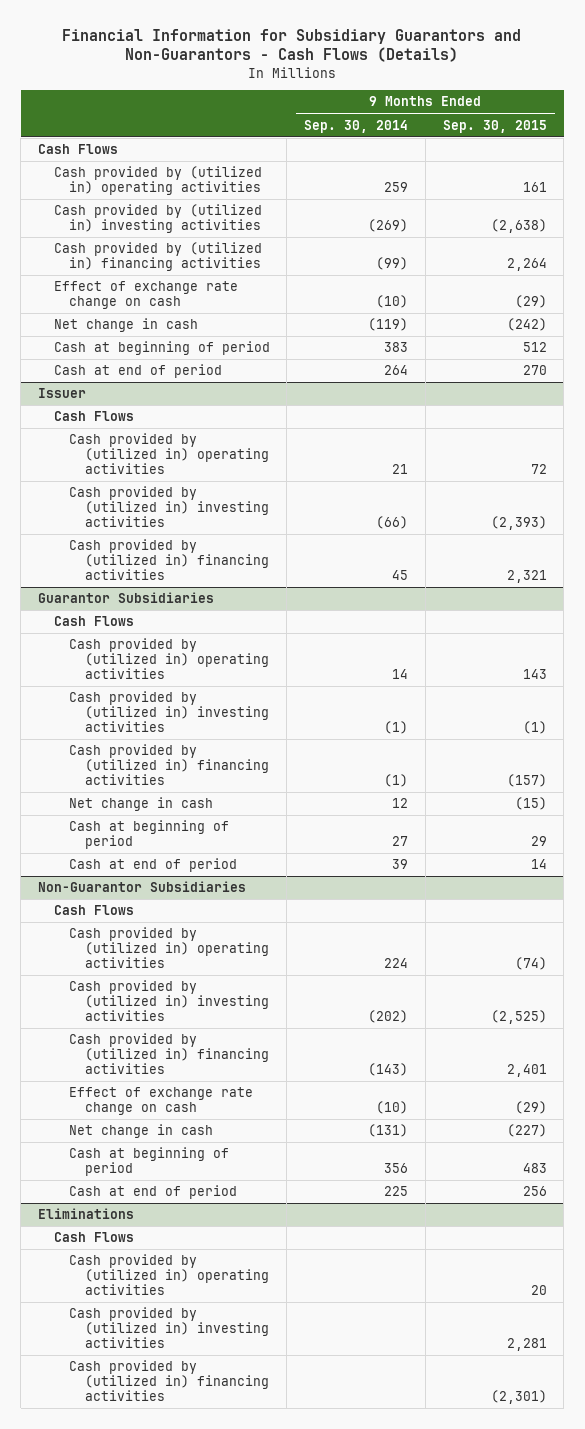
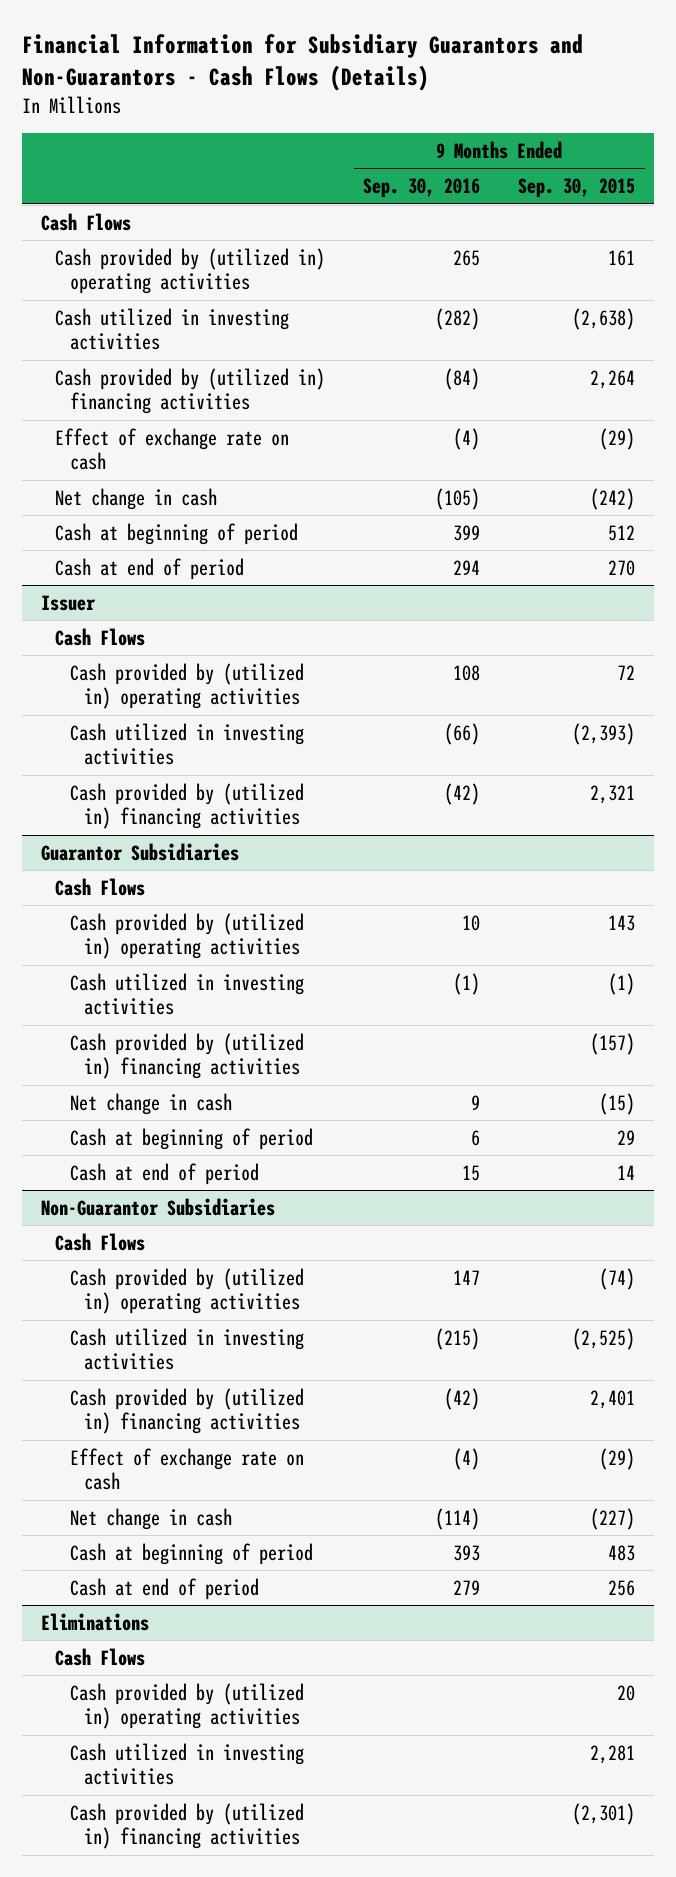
- | 9 Months Ended Sep. 30, 2014 | 9 Months Ended Sep. 30, 2015
+ | 9 Months Ended Sep. 30, 2016 | 9 Months Ended Sep. 30, 2015
- Cash provided by (utilized in) investing activities | (269) | (2,638)
+ Cash utilized in investing activities | (282) | (2,638)
- Effect of exchange rate change on cash | (10) | (29)
+ Effect of exchange rate on cash | (4) | (29)
@ Issuer
- Cash provided by (utilized in) investing activities | (66) | (2,393)
+ Cash utilized in investing activities | (66) | (2,393)
@ Guarantor Subsidiaries
- Cash provided by (utilized in) investing activities | (1) | (1)
+ Cash utilized in investing activities | (1) | (1)
@ Non-Guarantor Subsidiaries
- Cash provided by (utilized in) investing activities | (202) | (2,525)
+ Cash utilized in investing activities | (215) | (2,525)
- Effect of exchange rate change on cash | (10) | (29)
+ Effect of exchange rate on cash | (4) | (29)
@ Eliminations
- Cash provided by (utilized in) investing activities | | 2,281
+ Cash utilized in investing activities | | 2,281

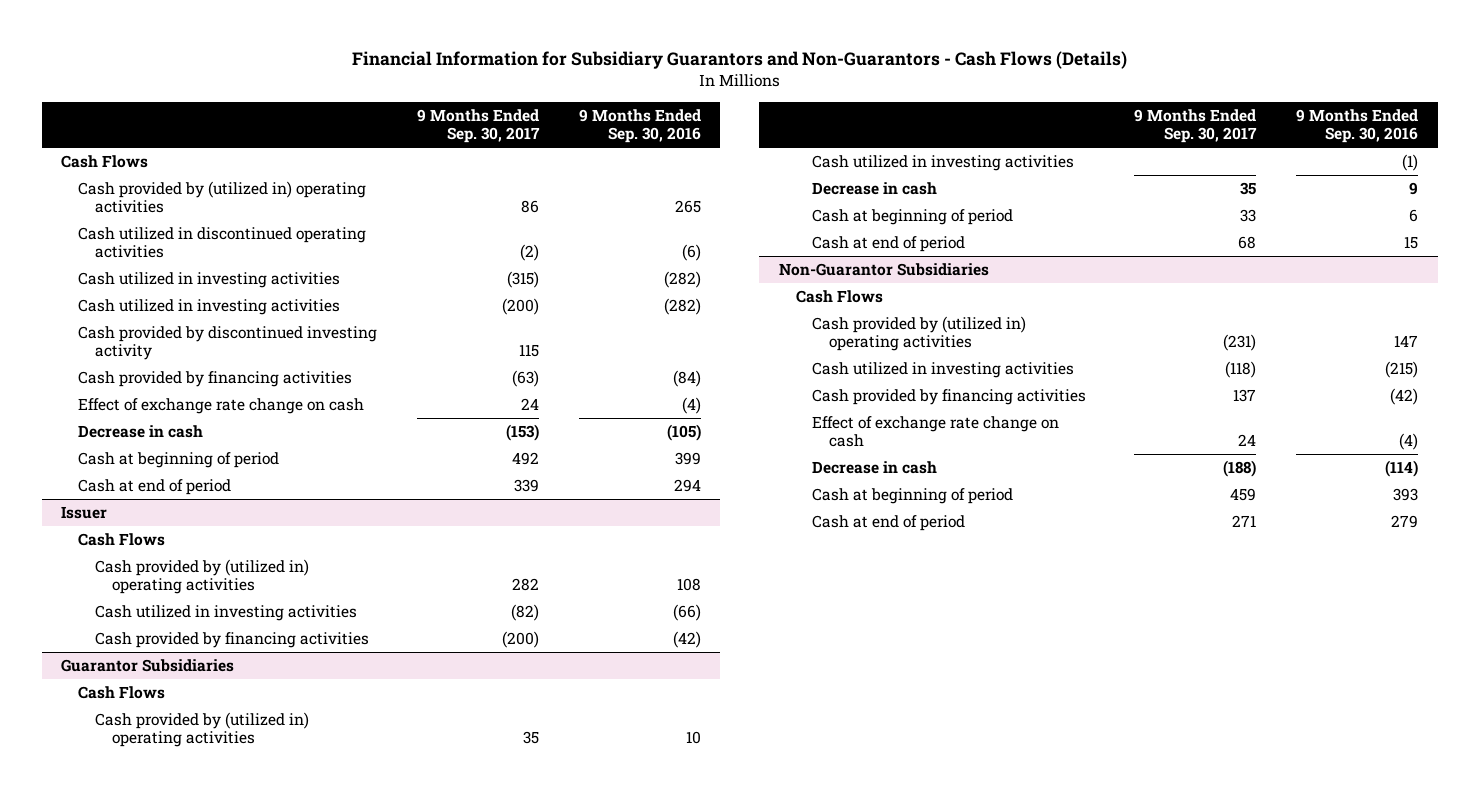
- | 9 Months Ended Sep. 30, 2016 | 9 Months Ended Sep. 30, 2015
+ | 9 Months Ended Sep. 30, 2017 | 9 Months Ended Sep. 30, 2016
+ Cash utilized in discontinued operating activities | (2) | (6)
- Cash provided by (utilized in) financing activities | (84) | 2,264
- Effect of exchange rate on cash | (4) | (29)
- Net change in cash | (105) | (242)
+ Cash utilized in investing activities | (200) | (282)
+ Cash provided by discontinued investing activity | 115 |
+ Cash provided by financing activities | (63) | (84)
+ Effect of exchange rate change on cash | 24 | (4)
+ Decrease in cash | (153) | (105)
@ Issuer
- Cash provided by (utilized in) financing activities | (42) | 2,321
+ Cash provided by financing activities | (200) | (42)
@ Guarantor Subsidiaries
- Cash provided by (utilized in) financing activities | | (157)
- Net change in cash | 9 | (15)
+ Decrease in cash | 35 | 9
@ Non-Guarantor Subsidiaries
- Cash provided by (utilized in) financing activities | (42) | 2,401
- Effect of exchange rate on cash | (4) | (29)
- Net change in cash | (114) | (227)
+ Cash provided by financing activities | 137 | (42)
+ Effect of exchange rate change on cash | 24 | (4)
+ Decrease in cash | (188) | (114)
- Eliminations
- Cash Flows
- Cash provided by (utilized in) operating activities | | 20
- Cash utilized in investing activities | | 2,281
- Cash provided by (utilized in) financing activities | | (2,301)

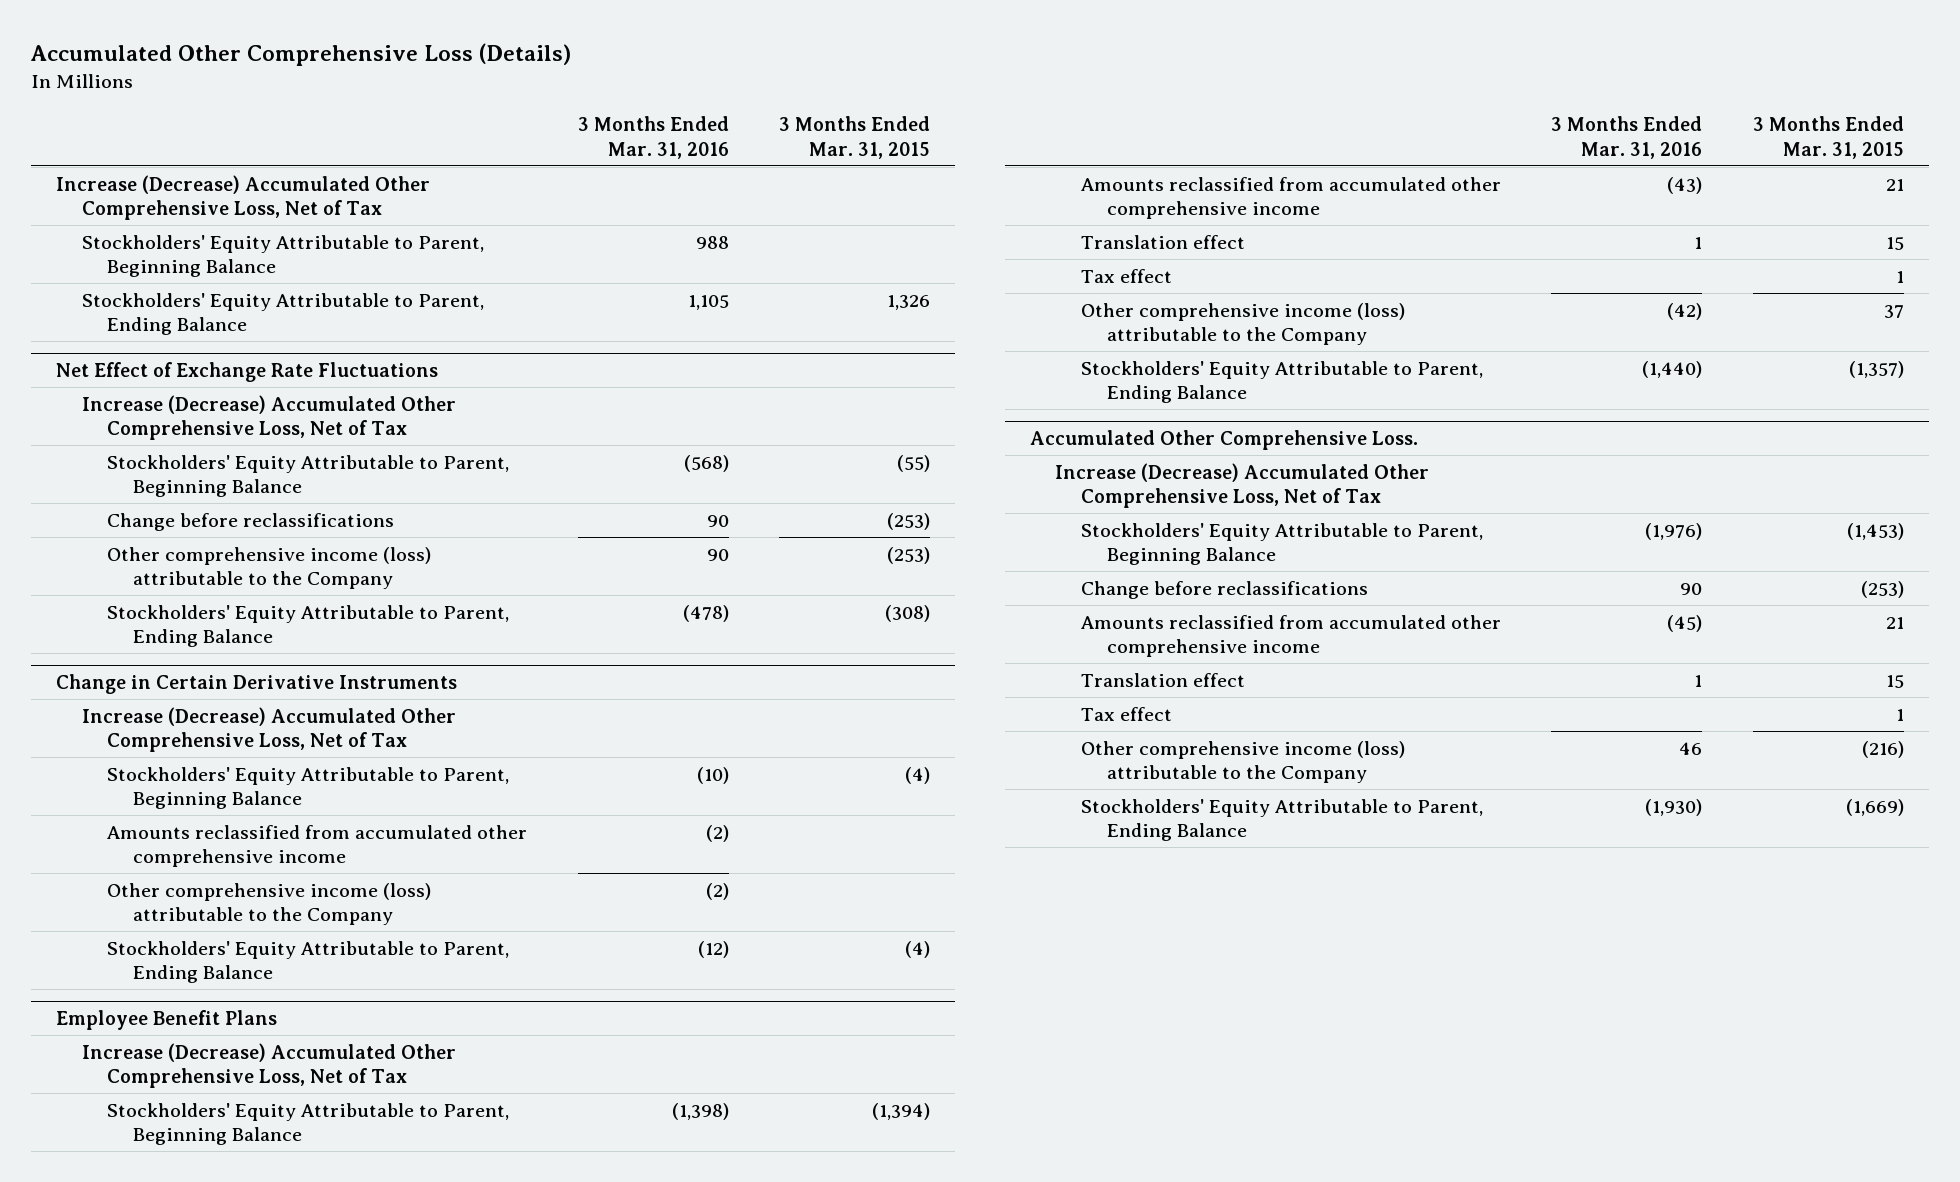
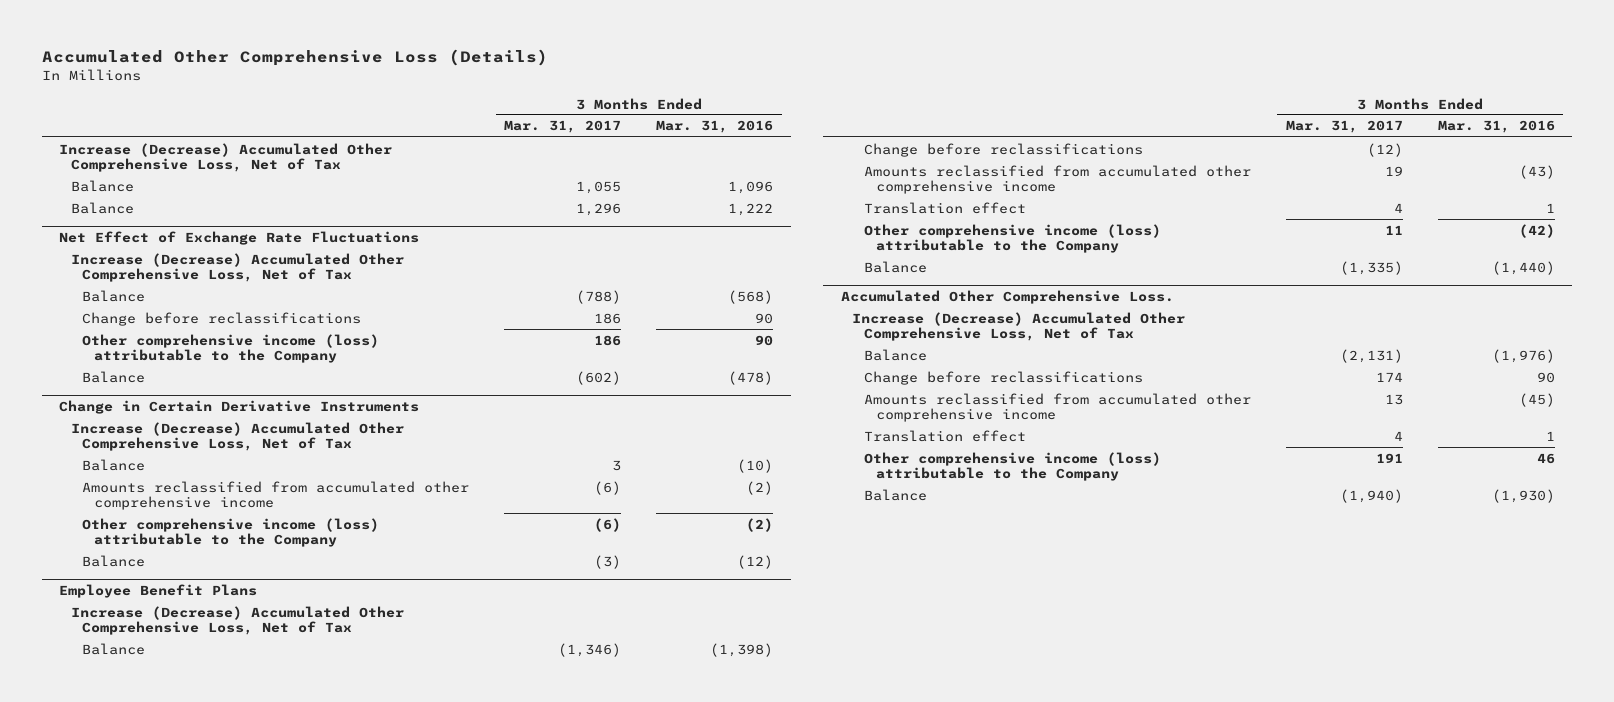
- | 3 Months Ended Mar. 31, 2016 | 3 Months Ended Mar. 31, 2015
+ | 3 Months Ended Mar. 31, 2017 | 3 Months Ended Mar. 31, 2016
- Stockholders' Equity Attributable to Parent, Beginning Balance | 988 |
- Stockholders' Equity Attributable to Parent, Ending Balance | 1,105 | 1,326
+ Balance | 1,055 | 1,096
+ Balance | 1,296 | 1,222
@ Net Effect of Exchange Rate Fluctuations
- Stockholders' Equity Attributable to Parent, Beginning Balance | (568) | (55)
+ Balance | (788) | (568)
- Stockholders' Equity Attributable to Parent, Ending Balance | (478) | (308)
+ Balance | (602) | (478)
@ Change in Certain Derivative Instruments
- Stockholders' Equity Attributable to Parent, Beginning Balance | (10) | (4)
+ Balance | 3 | (10)
- Stockholders' Equity Attributable to Parent, Ending Balance | (12) | (4)
+ Balance | (3) | (12)
@ Employee Benefit Plans
- Stockholders' Equity Attributable to Parent, Beginning Balance | (1,398) | (1,394)
+ Balance | (1,346) | (1,398)
+ Change before reclassifications | (12) |
- Tax effect | | 1
- Stockholders' Equity Attributable to Parent, Ending Balance | (1,440) | (1,357)
+ Balance | (1,335) | (1,440)
@ Accumulated Other Comprehensive Loss.
- Stockholders' Equity Attributable to Parent, Beginning Balance | (1,976) | (1,453)
+ Balance | (2,131) | (1,976)
- Tax effect | | 1
- Stockholders' Equity Attributable to Parent, Ending Balance | (1,930) | (1,669)
+ Balance | (1,940) | (1,930)

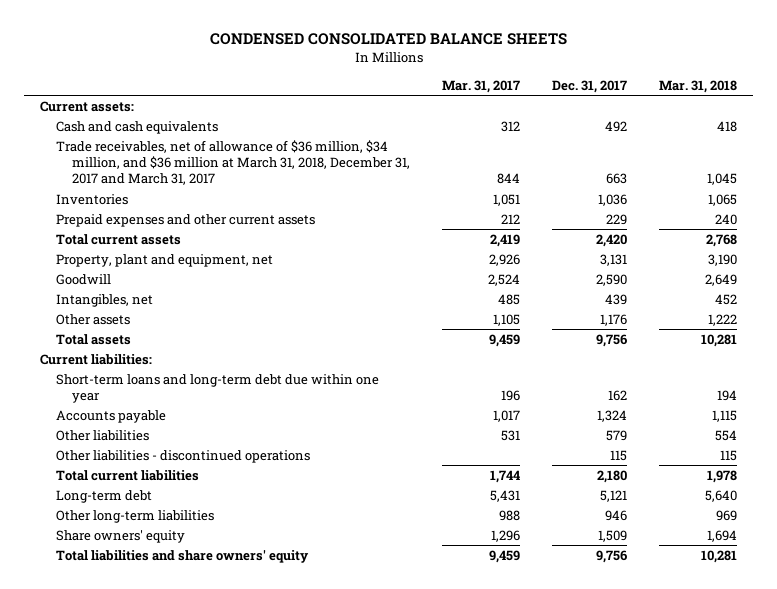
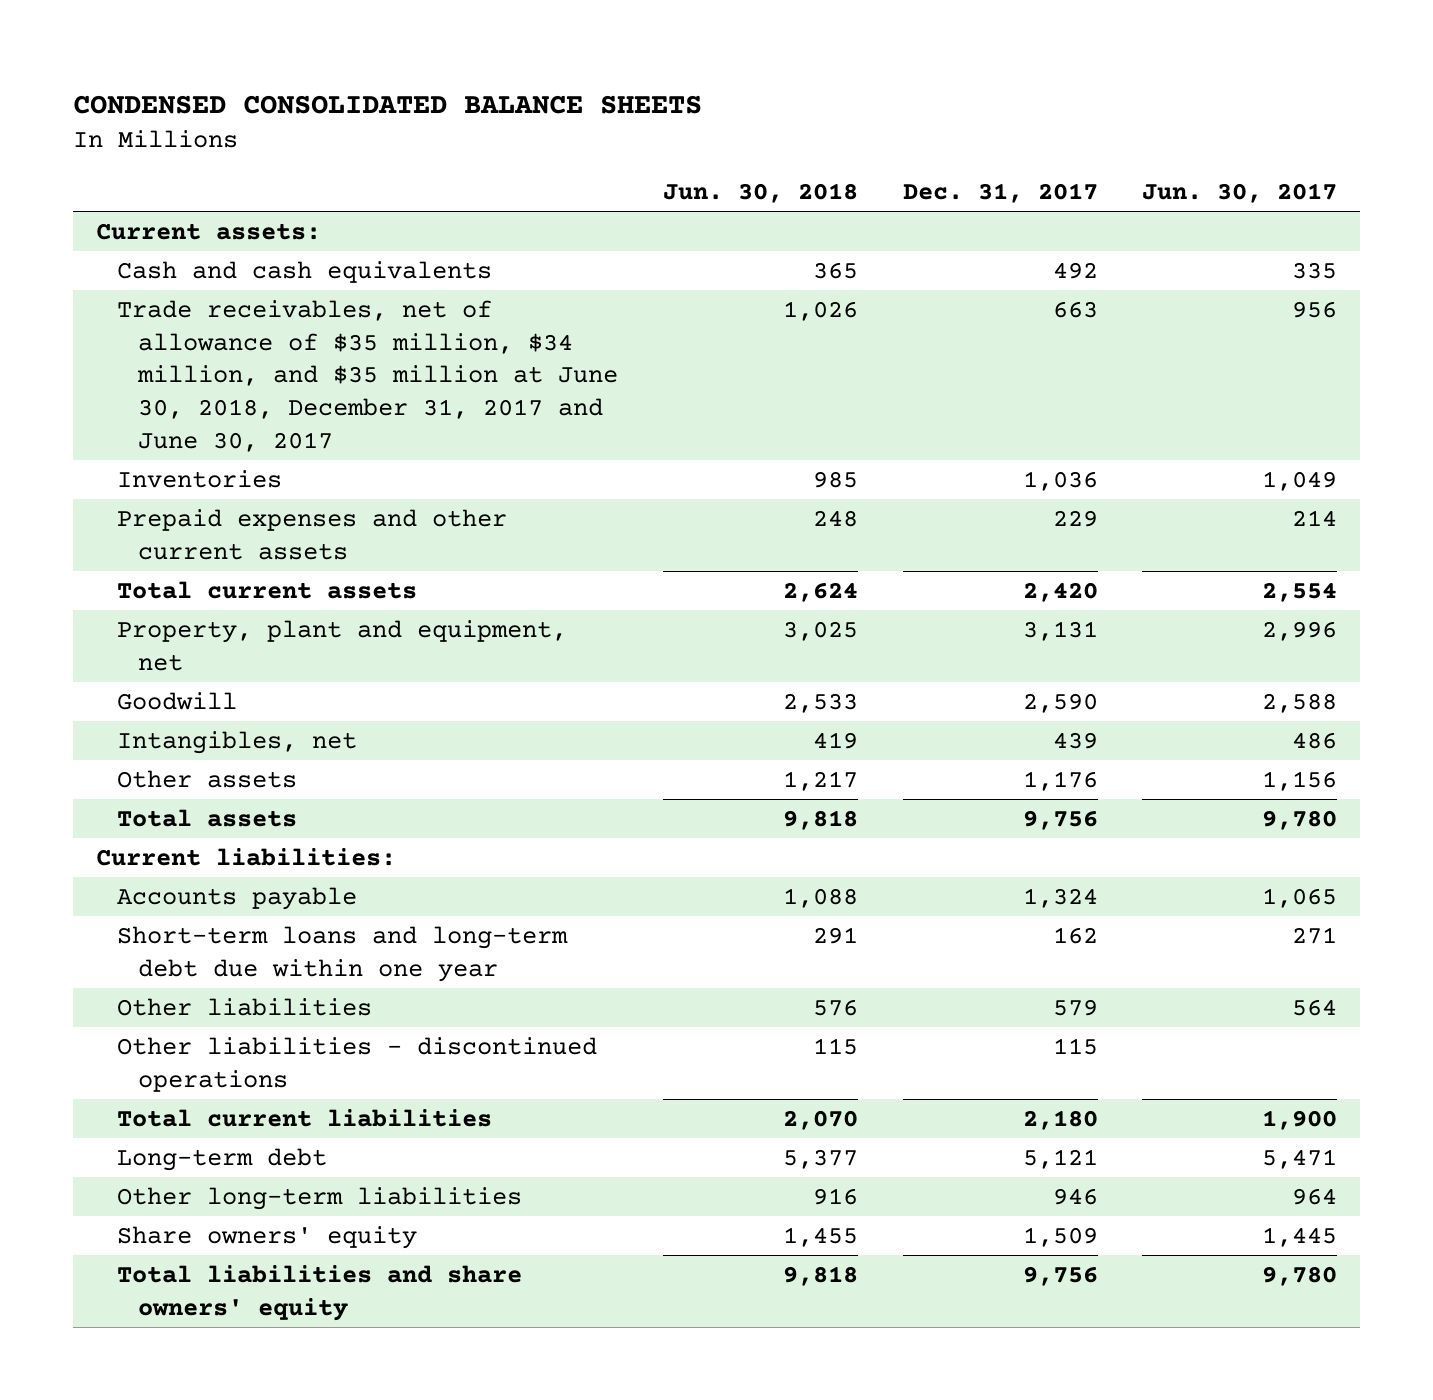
- | Mar. 31, 2017 | Dec. 31, 2017 | Mar. 31, 2018
+ | Jun. 30, 2018 | Dec. 31, 2017 | Jun. 30, 2017
- Trade receivables, net of allowance of $36 million, $34 million, and $36 million at March 31, 2018, December 31, 2017 and March 31, 2017 | 844 | 663 | 1,045
+ Trade receivables, net of allowance of $35 million, $34 million, and $35 million at June 30, 2018, December 31, 2017 and June 30, 2017 | 1,026 | 663 | 956
moved down: Short-term loans and long-term debt due within one year | 291 | 162 | 271

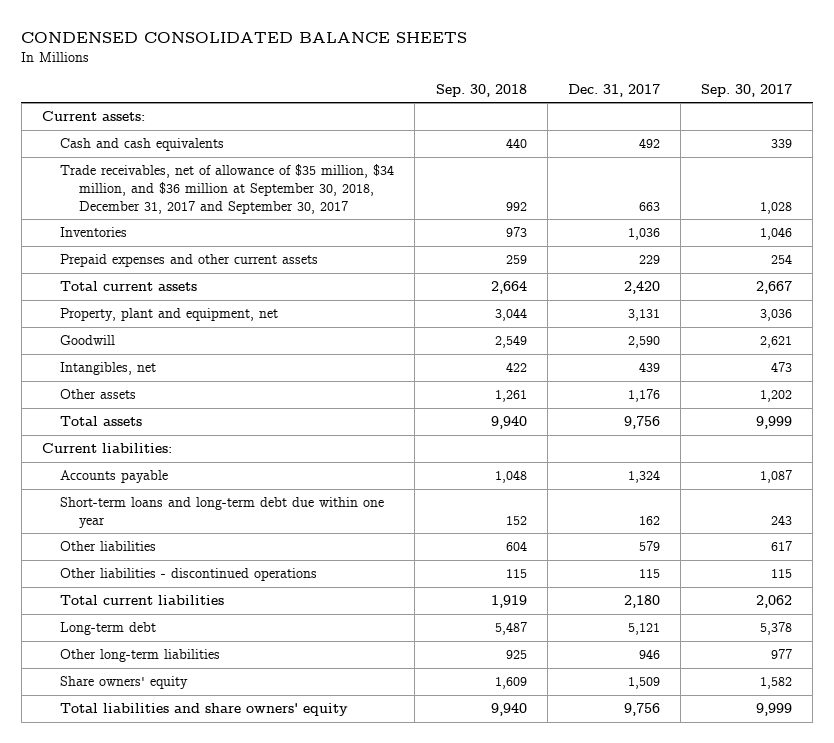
- | Jun. 30, 2018 | Dec. 31, 2017 | Jun. 30, 2017
+ | Sep. 30, 2018 | Dec. 31, 2017 | Sep. 30, 2017
- Trade receivables, net of allowance of $35 million, $34 million, and $35 million at June 30, 2018, December 31, 2017 and June 30, 2017 | 1,026 | 663 | 956
+ Trade receivables, net of allowance of $35 million, $34 million, and $36 million at September 30, 2018, December 31, 2017 and September 30, 2017 | 992 | 663 | 1,028

